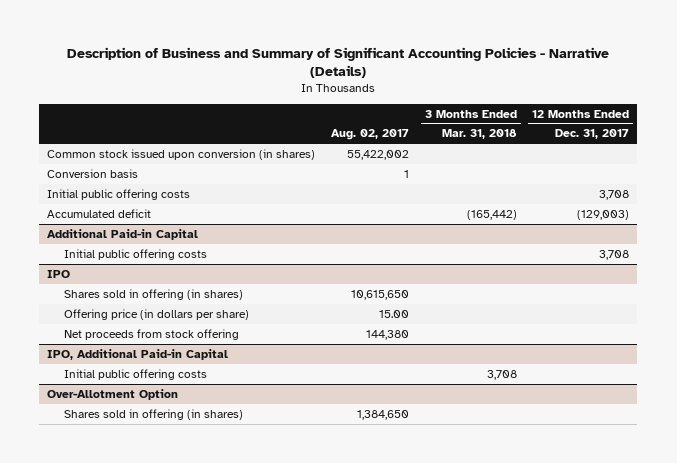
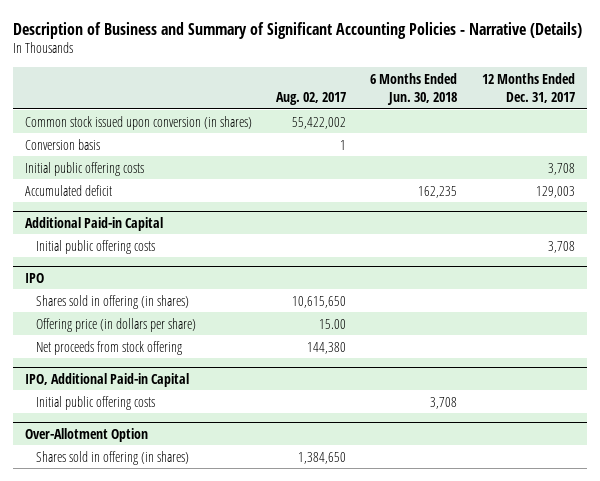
- | Aug. 02, 2017 | 3 Months Ended Mar. 31, 2018 | 12 Months Ended Dec. 31, 2017
+ | Aug. 02, 2017 | 6 Months Ended Jun. 30, 2018 | 12 Months Ended Dec. 31, 2017
- Accumulated deficit | | (165,442) | (129,003)
+ Accumulated deficit | | 162,235 | 129,003

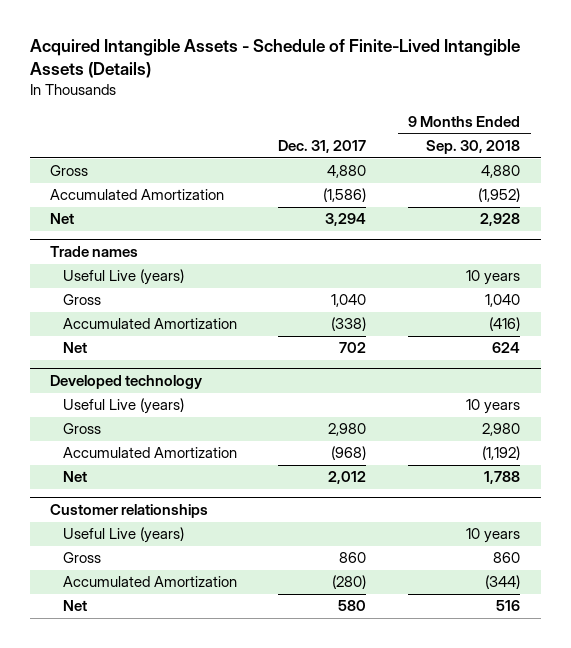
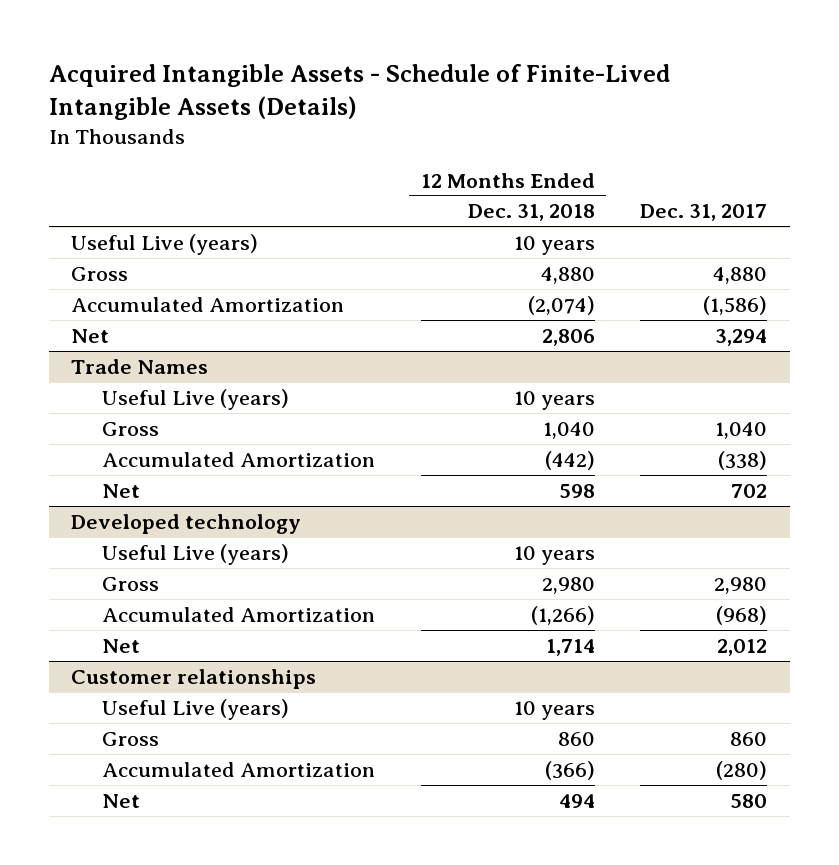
- | Dec. 31, 2017 | 9 Months Ended Sep. 30, 2018
+ | 12 Months Ended Dec. 31, 2018 | Dec. 31, 2017
+ Useful Live (years) | 10 years |
- Trade names
+ Trade Names

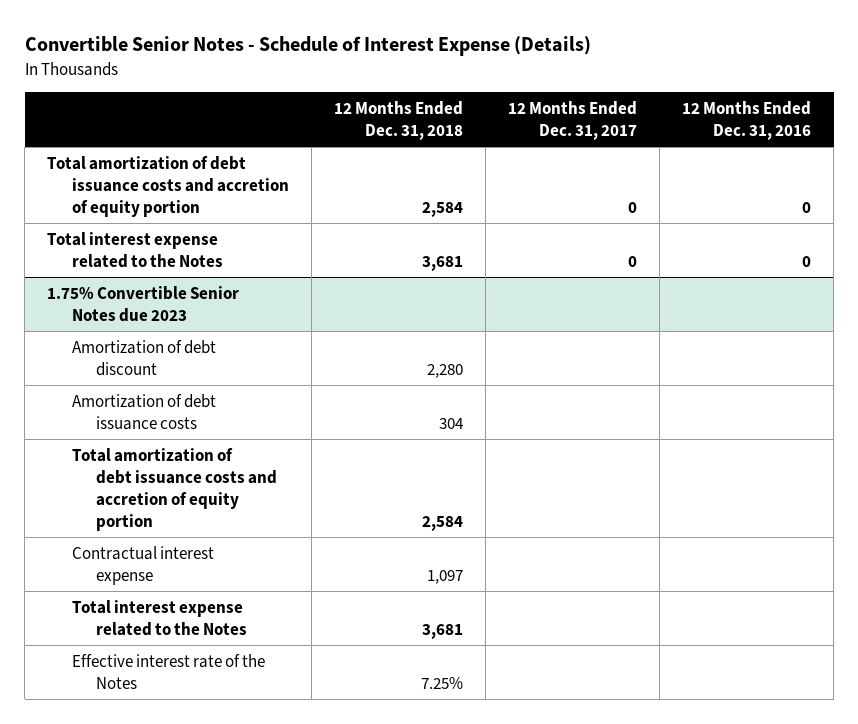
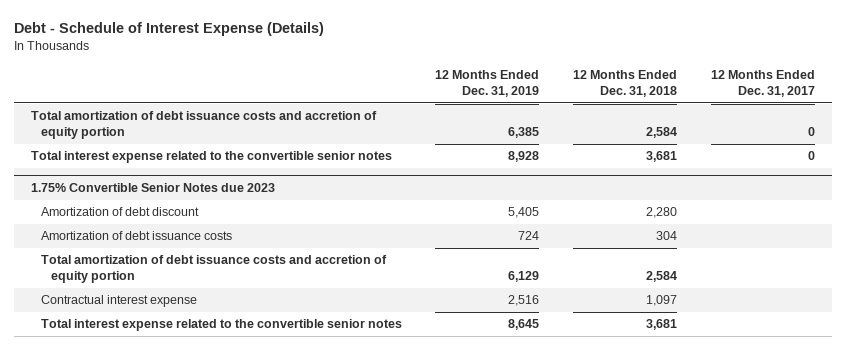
- Convertible Senior Notes - Schedule of Interest Expense (Details)
+ Debt - Schedule of Interest Expense (Details)
- | 12 Months Ended Dec. 31, 2018 | 12 Months Ended Dec. 31, 2017 | 12 Months Ended Dec. 31, 2016
+ | 12 Months Ended Dec. 31, 2019 | 12 Months Ended Dec. 31, 2018 | 12 Months Ended Dec. 31, 2017
- Total interest expense related to the Notes | 3,681 | 0 | 0
+ Total interest expense related to the convertible senior notes | 8,928 | 3,681 | 0
@ 1.75% Convertible Senior Notes due 2023
- Total interest expense related to the Notes | 3,681 | |
- Effective interest rate of the Notes | 7.25% | |
+ Total interest expense related to the convertible senior notes | 8,645 | 3,681 |

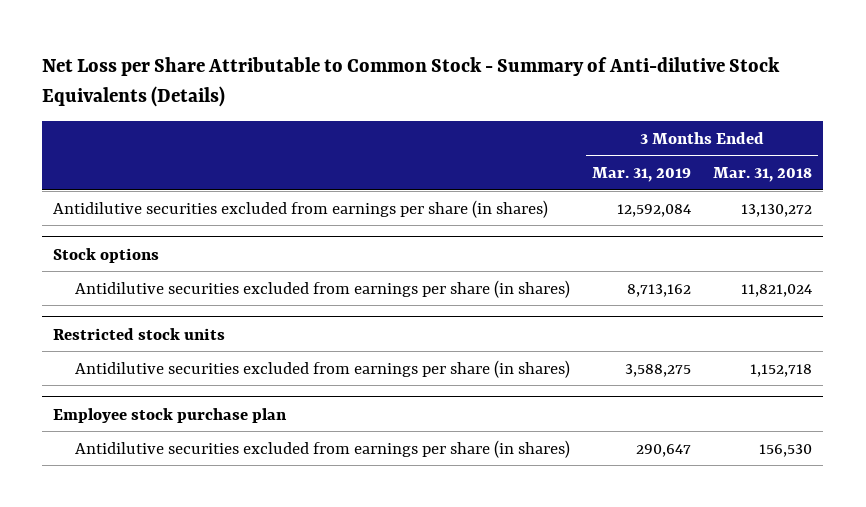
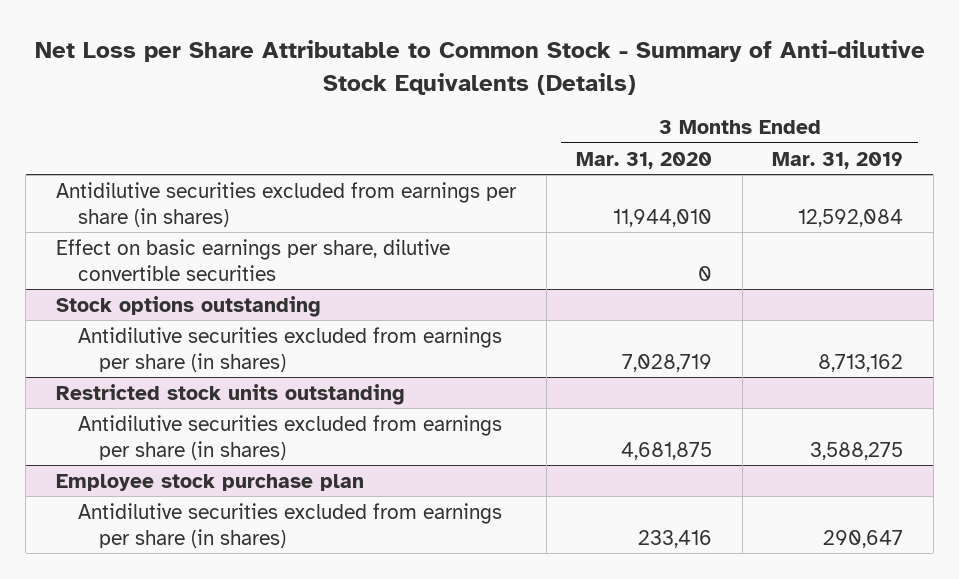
- | 3 Months Ended Mar. 31, 2019 | 3 Months Ended Mar. 31, 2018
+ | 3 Months Ended Mar. 31, 2020 | 3 Months Ended Mar. 31, 2019
- Stock options
+ Effect on basic earnings per share, dilutive convertible securities | 0 |
+ Stock options outstanding
- Restricted stock units
+ Restricted stock units outstanding

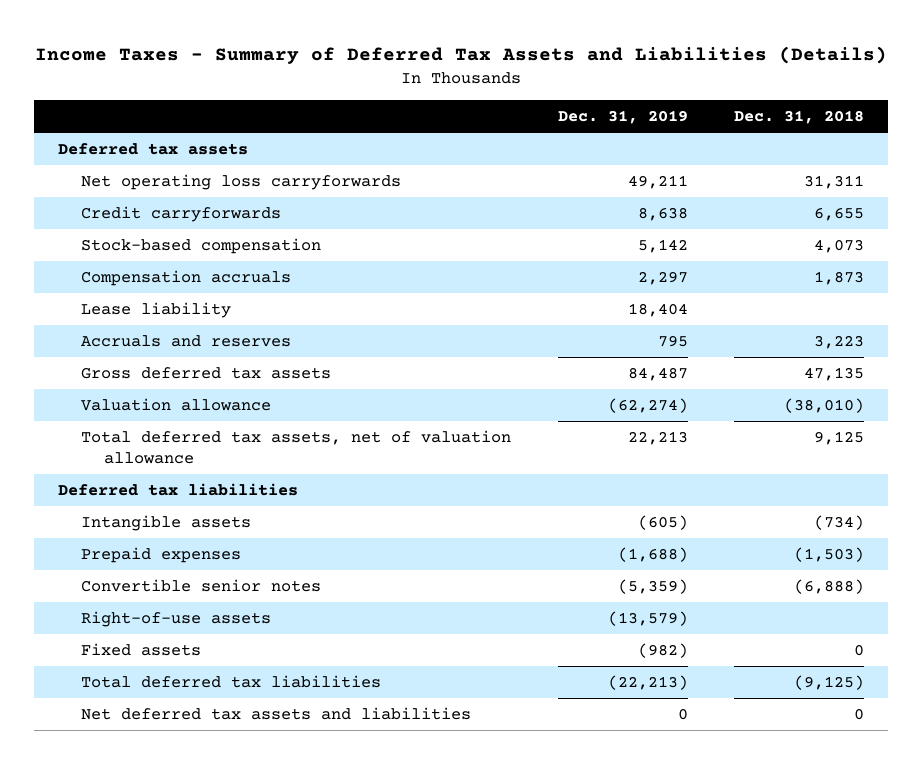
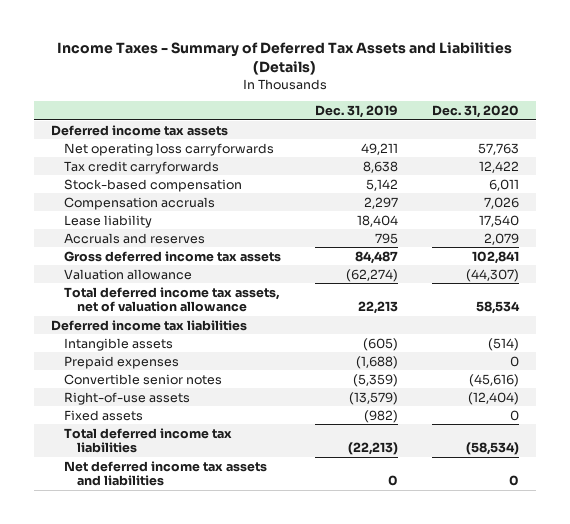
- | Dec. 31, 2019 | Dec. 31, 2018
+ | Dec. 31, 2019 | Dec. 31, 2020
- Deferred tax assets
+ Deferred income tax assets
- Credit carryforwards | 8,638 | 6,655
+ Tax credit carryforwards | 8,638 | 12,422
- Gross deferred tax assets | 84,487 | 47,135
+ Gross deferred income tax assets | 84,487 | 102,841
- Total deferred tax assets, net of valuation allowance | 22,213 | 9,125
- Deferred tax liabilities
+ Total deferred income tax assets, net of valuation allowance | 22,213 | 58,534
+ Deferred income tax liabilities
- Total deferred tax liabilities | (22,213) | (9,125)
- Net deferred tax assets and liabilities | 0 | 0
+ Total deferred income tax liabilities | (22,213) | (58,534)
+ Net deferred income tax assets and liabilities | 0 | 0

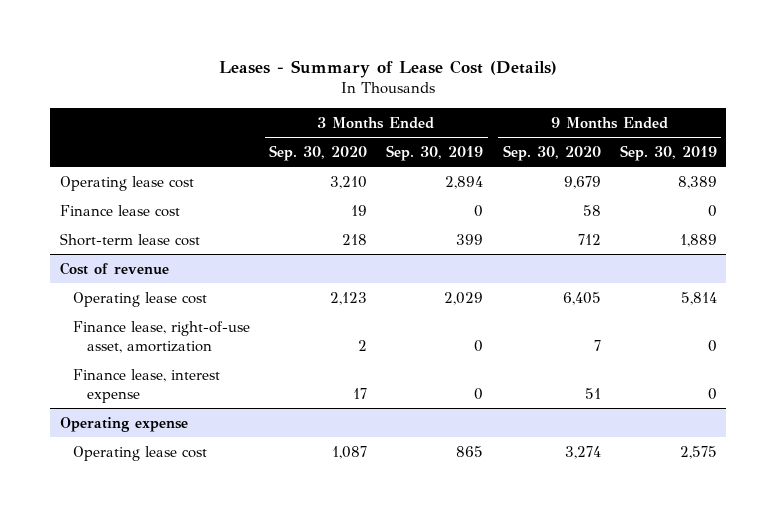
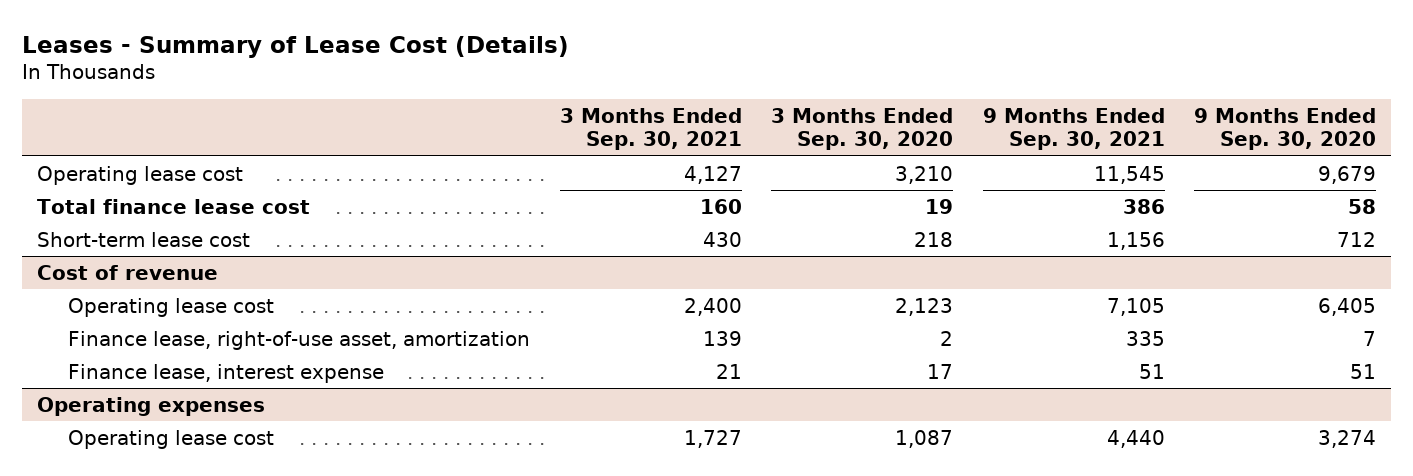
- | 3 Months Ended Sep. 30, 2020 | 3 Months Ended Sep. 30, 2019 | 9 Months Ended Sep. 30, 2020 | 9 Months Ended Sep. 30, 2019
+ | 3 Months Ended Sep. 30, 2021 | 3 Months Ended Sep. 30, 2020 | 9 Months Ended Sep. 30, 2021 | 9 Months Ended Sep. 30, 2020
- Finance lease cost | 19 | 0 | 58 | 0
+ Total finance lease cost | 160 | 19 | 386 | 58
- Operating expense
+ Operating expenses

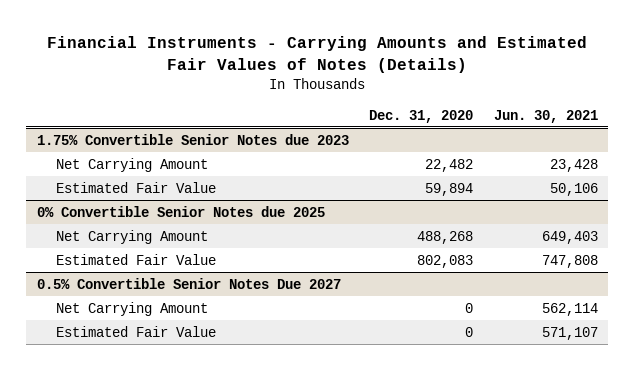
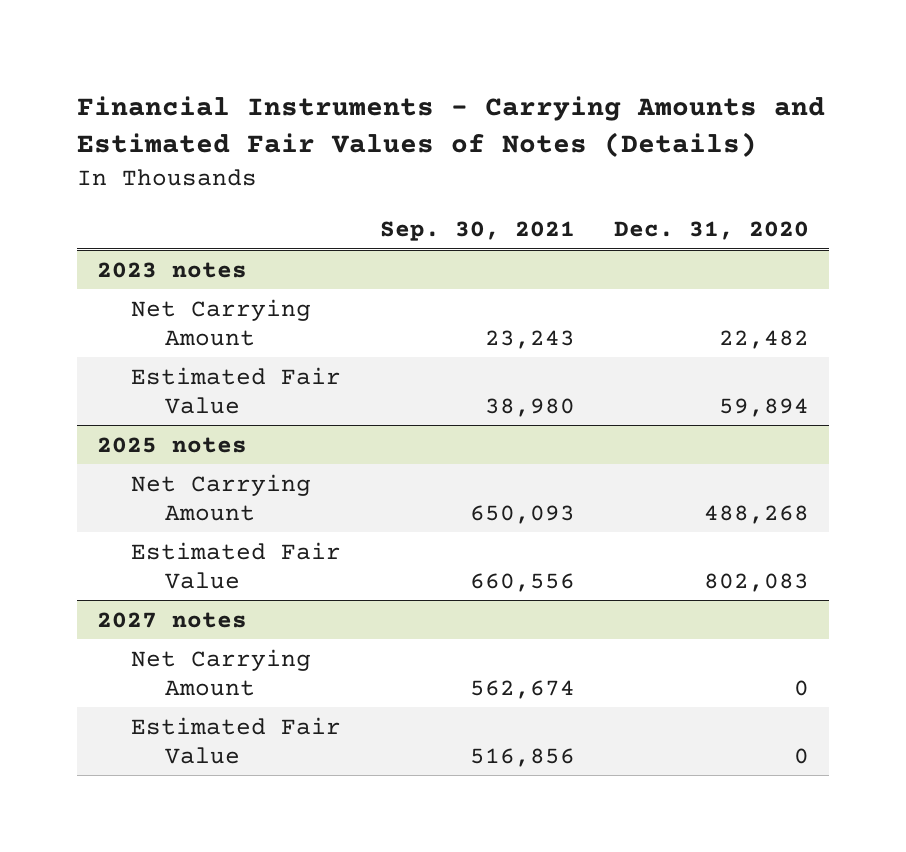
- | Dec. 31, 2020 | Jun. 30, 2021
+ | Sep. 30, 2021 | Dec. 31, 2020
- 1.75% Convertible Senior Notes due 2023
+ 2023 notes
- 0% Convertible Senior Notes due 2025
+ 2025 notes
- 0.5% Convertible Senior Notes Due 2027
+ 2027 notes

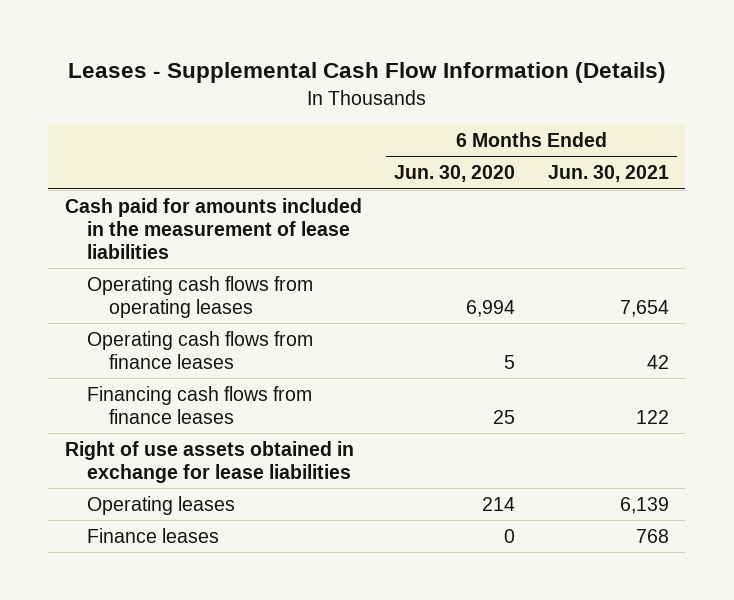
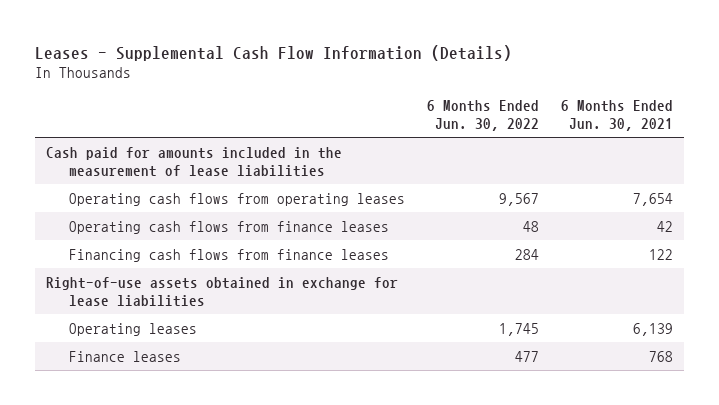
- | 6 Months Ended Jun. 30, 2020 | 6 Months Ended Jun. 30, 2021
+ | 6 Months Ended Jun. 30, 2022 | 6 Months Ended Jun. 30, 2021
- Right of use assets obtained in exchange for lease liabilities
+ Right-of-use assets obtained in exchange for lease liabilities

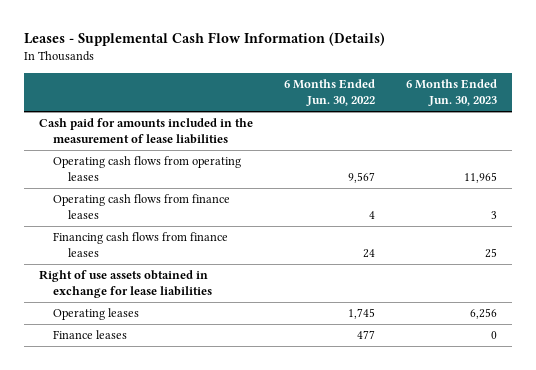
- | 6 Months Ended Jun. 30, 2022 | 6 Months Ended Jun. 30, 2021
+ | 6 Months Ended Jun. 30, 2022 | 6 Months Ended Jun. 30, 2023
- Operating cash flows from finance leases | 48 | 42
- Financing cash flows from finance leases | 284 | 122
- Right-of-use assets obtained in exchange for lease liabilities
+ Operating cash flows from finance leases | 4 | 3
+ Financing cash flows from finance leases | 24 | 25
+ Right of use assets obtained in exchange for lease liabilities

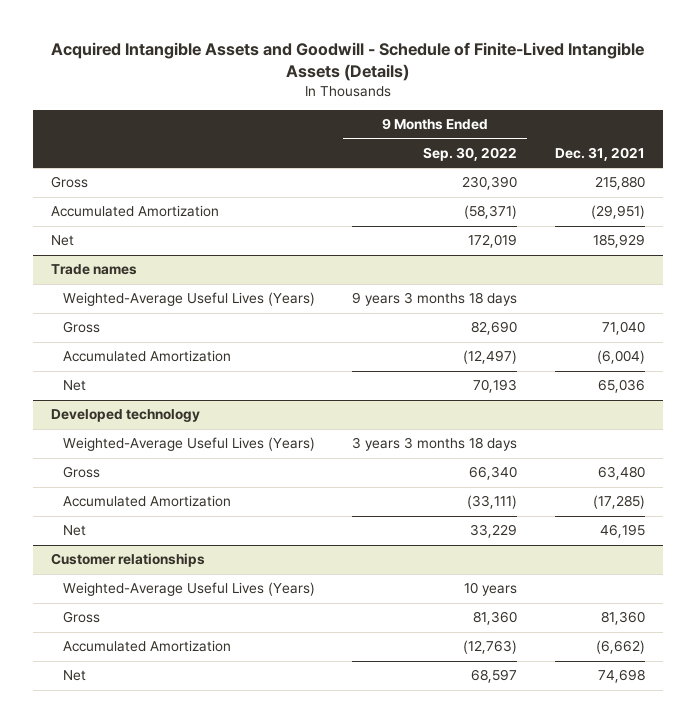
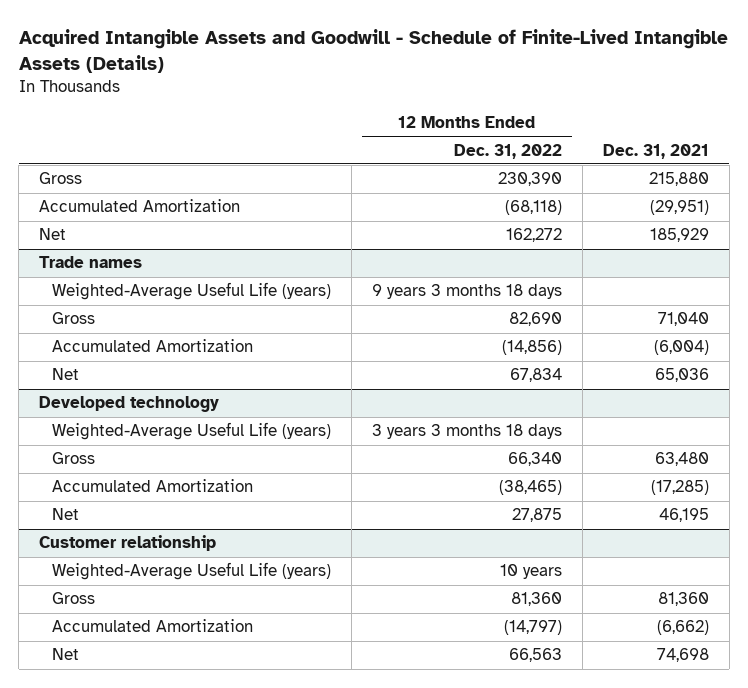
- | 9 Months Ended Sep. 30, 2022 | Dec. 31, 2021
+ | 12 Months Ended Dec. 31, 2022 | Dec. 31, 2021
@ Trade names
- Weighted-Average Useful Lives (Years) | 9 years 3 months 18 days |
+ Weighted-Average Useful Life (years) | 9 years 3 months 18 days |
@ Developed technology
- Weighted-Average Useful Lives (Years) | 3 years 3 months 18 days |
+ Weighted-Average Useful Life (years) | 3 years 3 months 18 days |
- Customer relationships
- Weighted-Average Useful Lives (Years) | 10 years |
+ Customer relationship
+ Weighted-Average Useful Life (years) | 10 years |

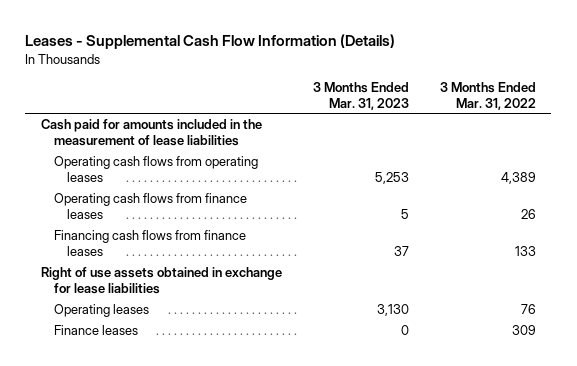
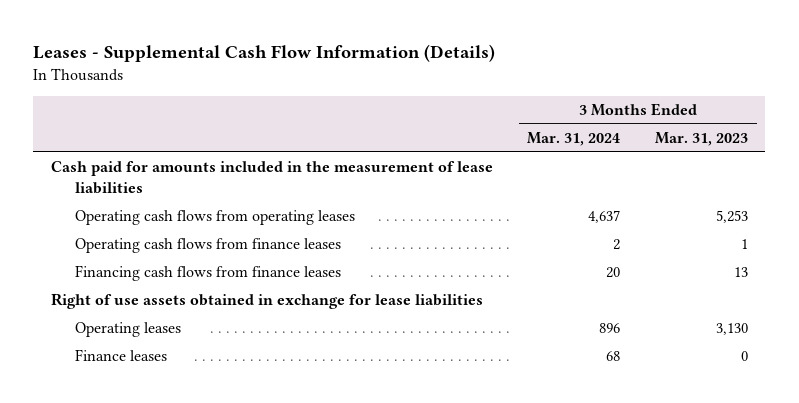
- | 3 Months Ended Mar. 31, 2023 | 3 Months Ended Mar. 31, 2022
+ | 3 Months Ended Mar. 31, 2024 | 3 Months Ended Mar. 31, 2023
- Operating cash flows from finance leases | 5 | 26
- Financing cash flows from finance leases | 37 | 133
+ Operating cash flows from finance leases | 2 | 1
+ Financing cash flows from finance leases | 20 | 13

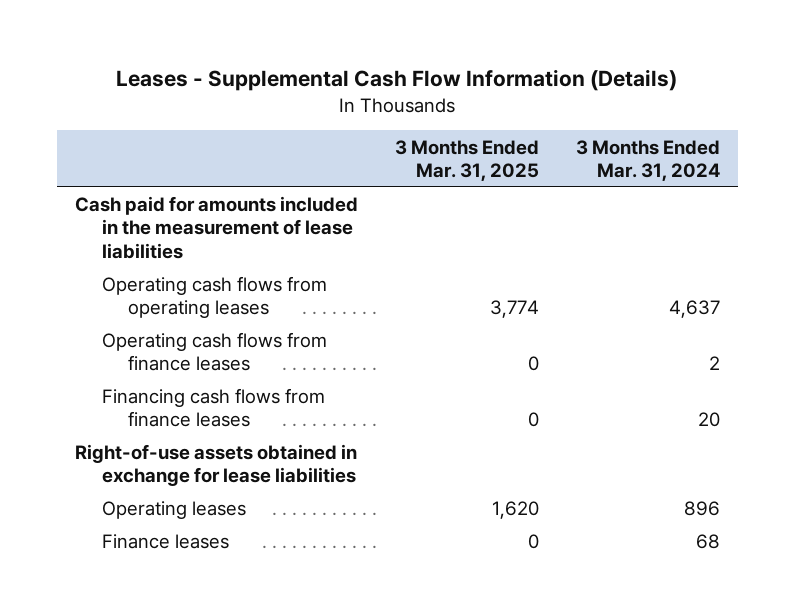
- | 3 Months Ended Mar. 31, 2024 | 3 Months Ended Mar. 31, 2023
+ | 3 Months Ended Mar. 31, 2025 | 3 Months Ended Mar. 31, 2024
- Right of use assets obtained in exchange for lease liabilities
+ Right-of-use assets obtained in exchange for lease liabilities

